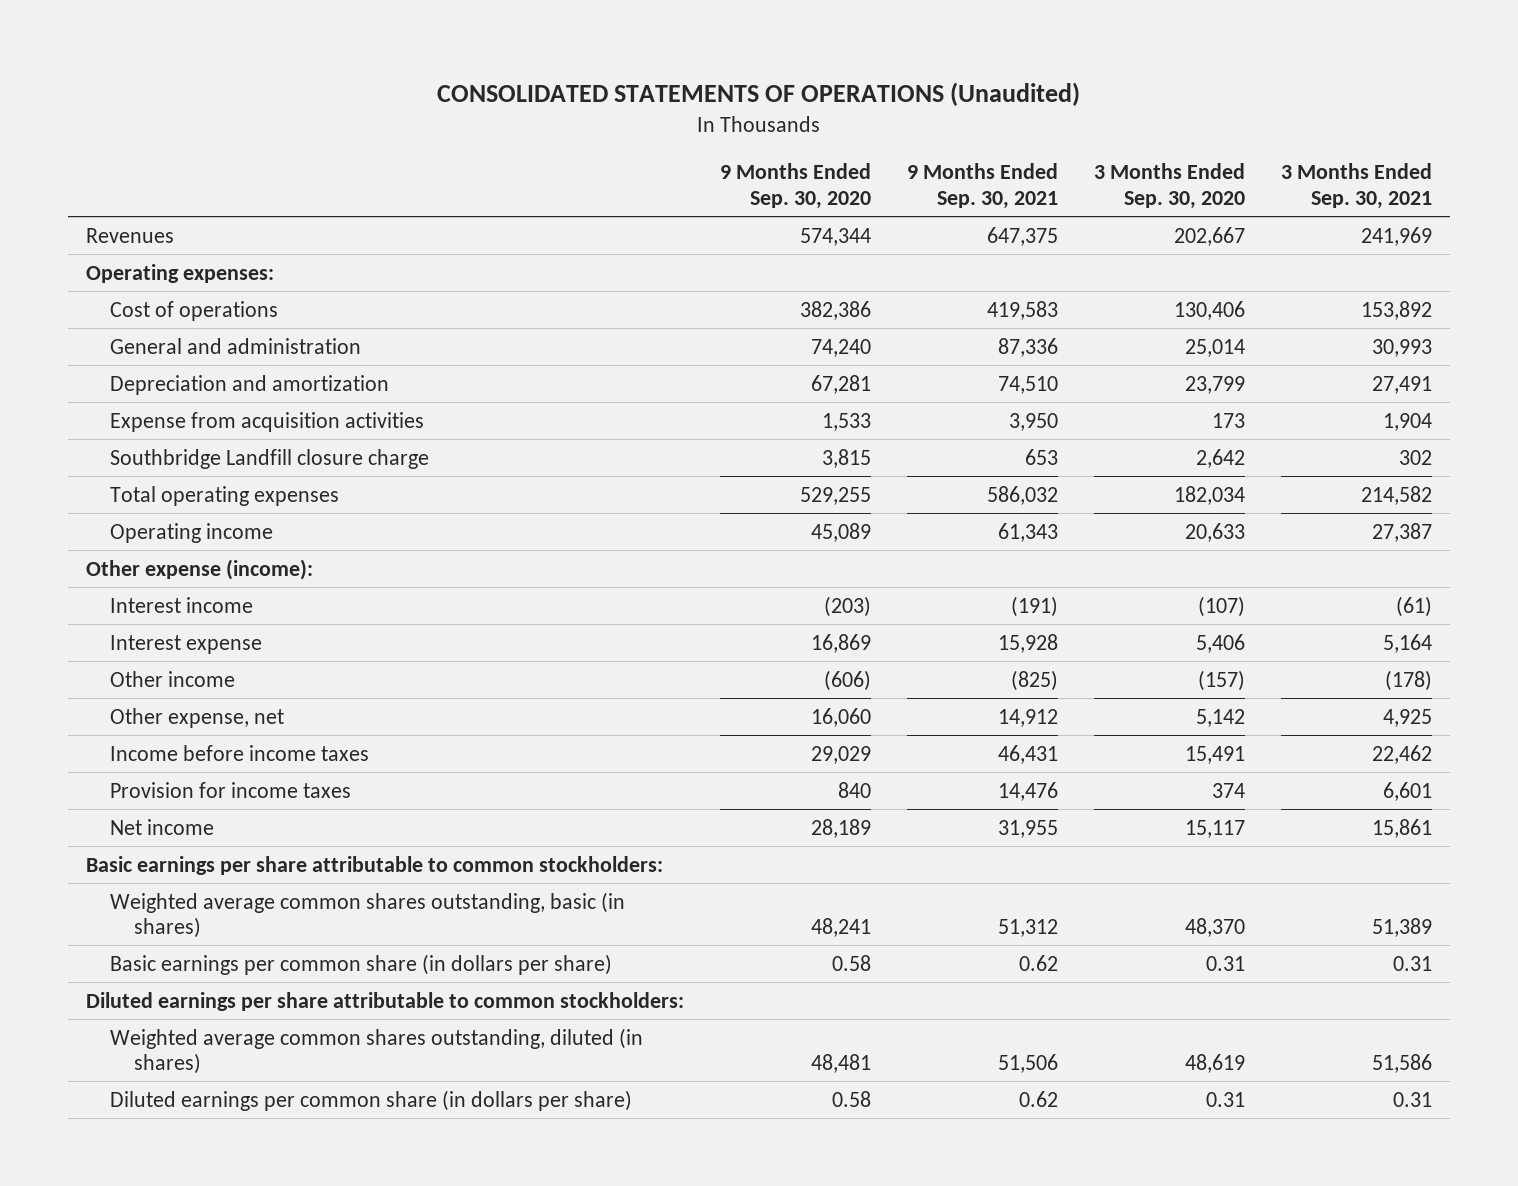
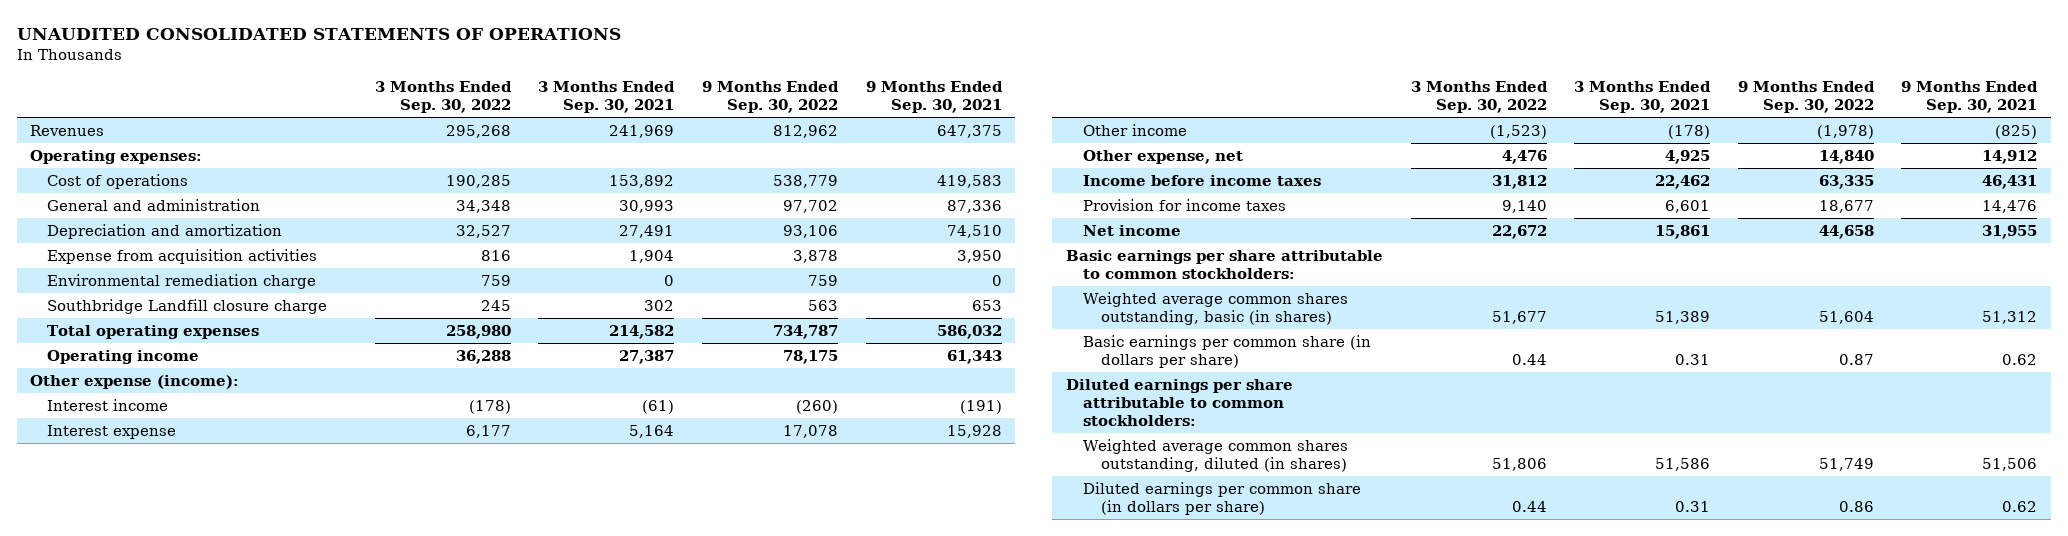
- CONSOLIDATED STATEMENTS OF OPERATIONS (Unaudited)
+ UNAUDITED CONSOLIDATED STATEMENTS OF OPERATIONS
- | 9 Months Ended Sep. 30, 2020 | 9 Months Ended Sep. 30, 2021 | 3 Months Ended Sep. 30, 2020 | 3 Months Ended Sep. 30, 2021
+ | 3 Months Ended Sep. 30, 2022 | 3 Months Ended Sep. 30, 2021 | 9 Months Ended Sep. 30, 2022 | 9 Months Ended Sep. 30, 2021
+ Environmental remediation charge | 759 | 0 | 759 | 0

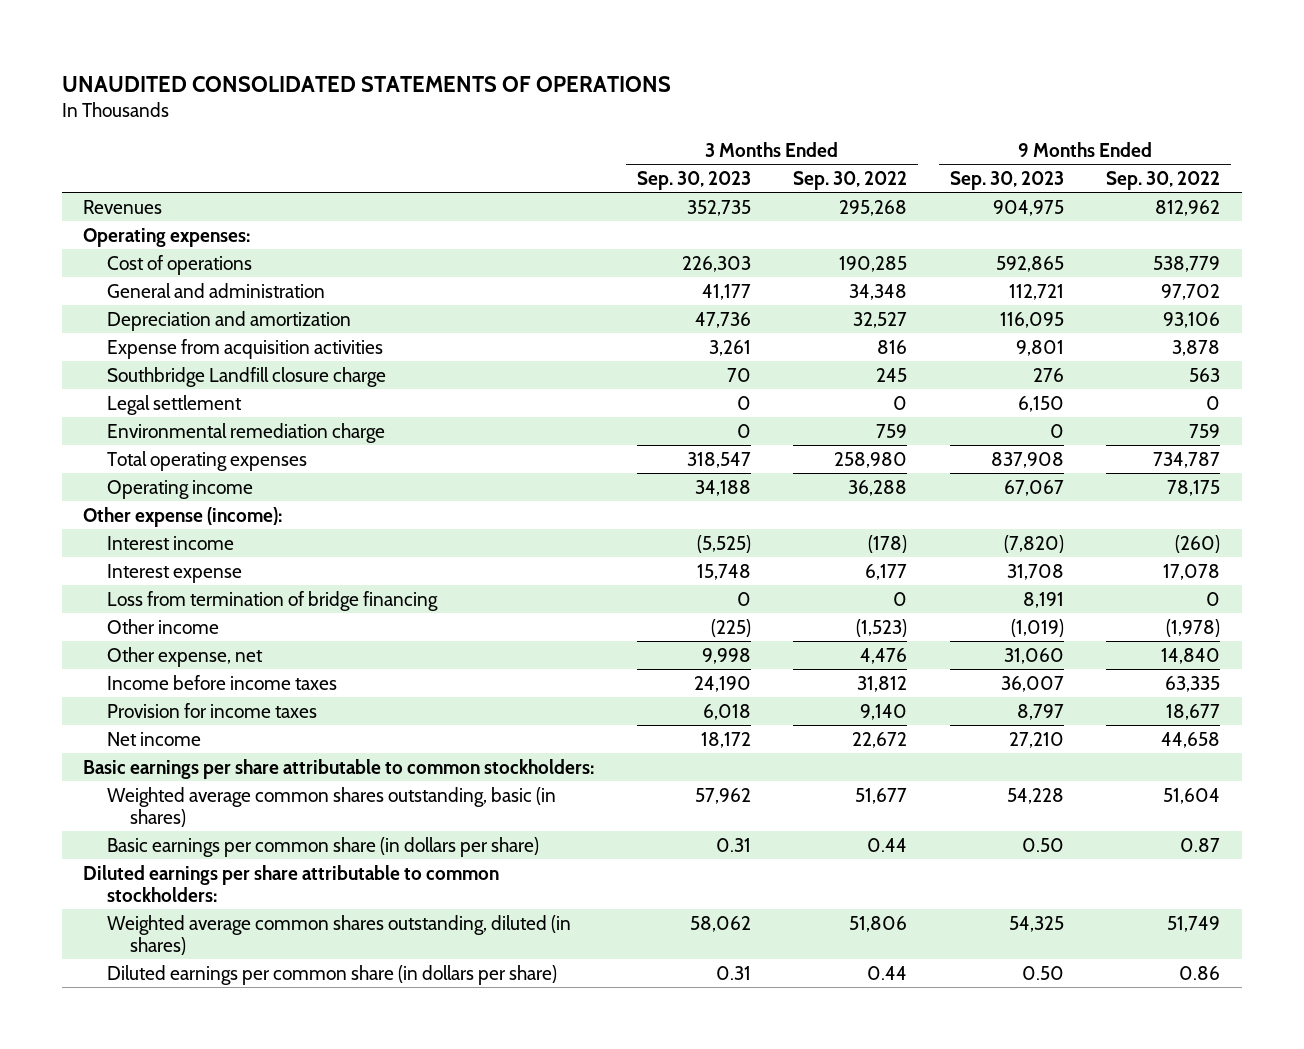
- | 3 Months Ended Sep. 30, 2022 | 3 Months Ended Sep. 30, 2021 | 9 Months Ended Sep. 30, 2022 | 9 Months Ended Sep. 30, 2021
+ | 3 Months Ended Sep. 30, 2023 | 3 Months Ended Sep. 30, 2022 | 9 Months Ended Sep. 30, 2023 | 9 Months Ended Sep. 30, 2022
+ Legal settlement | 0 | 0 | 6,150 | 0
moved down: Environmental remediation charge | 0 | 759 | 0 | 759
+ Loss from termination of bridge financing | 0 | 0 | 8,191 | 0

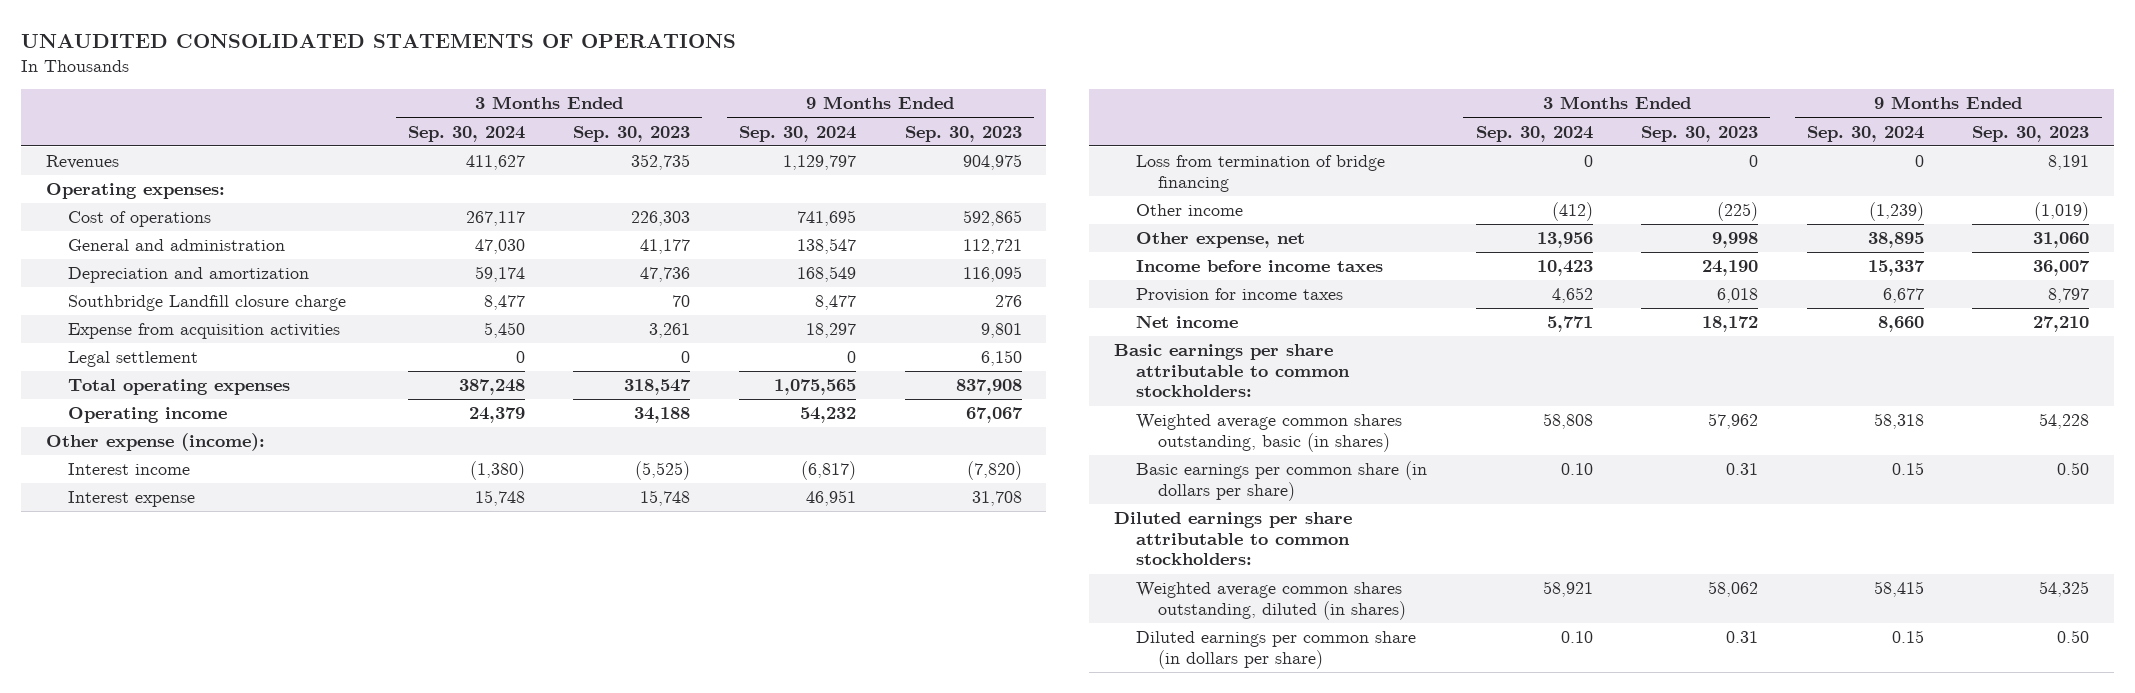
- | 3 Months Ended Sep. 30, 2023 | 3 Months Ended Sep. 30, 2022 | 9 Months Ended Sep. 30, 2023 | 9 Months Ended Sep. 30, 2022
+ | 3 Months Ended Sep. 30, 2024 | 3 Months Ended Sep. 30, 2023 | 9 Months Ended Sep. 30, 2024 | 9 Months Ended Sep. 30, 2023
moved down: Expense from acquisition activities | 5,450 | 3,261 | 18,297 | 9,801
- Environmental remediation charge | 0 | 759 | 0 | 759

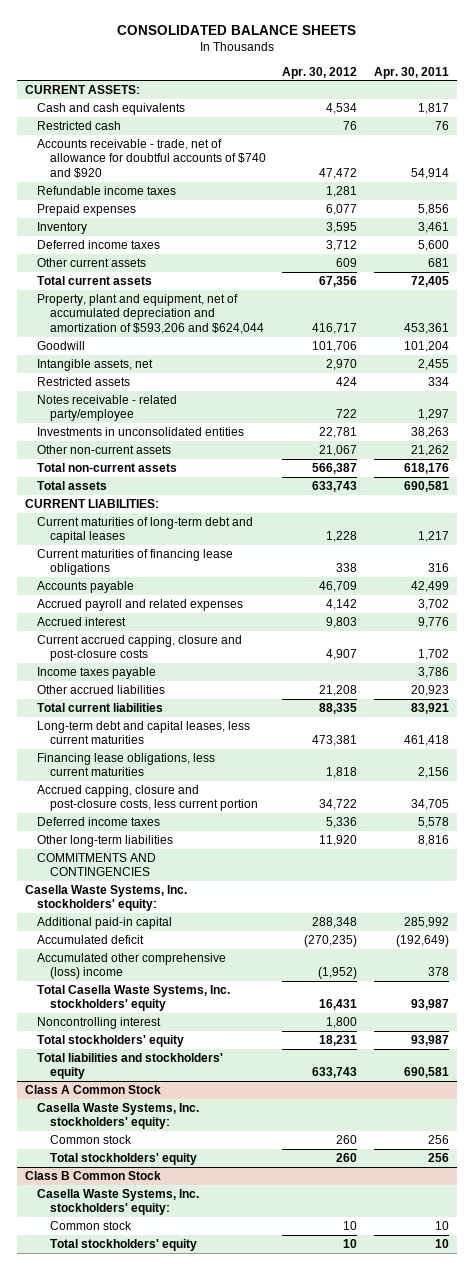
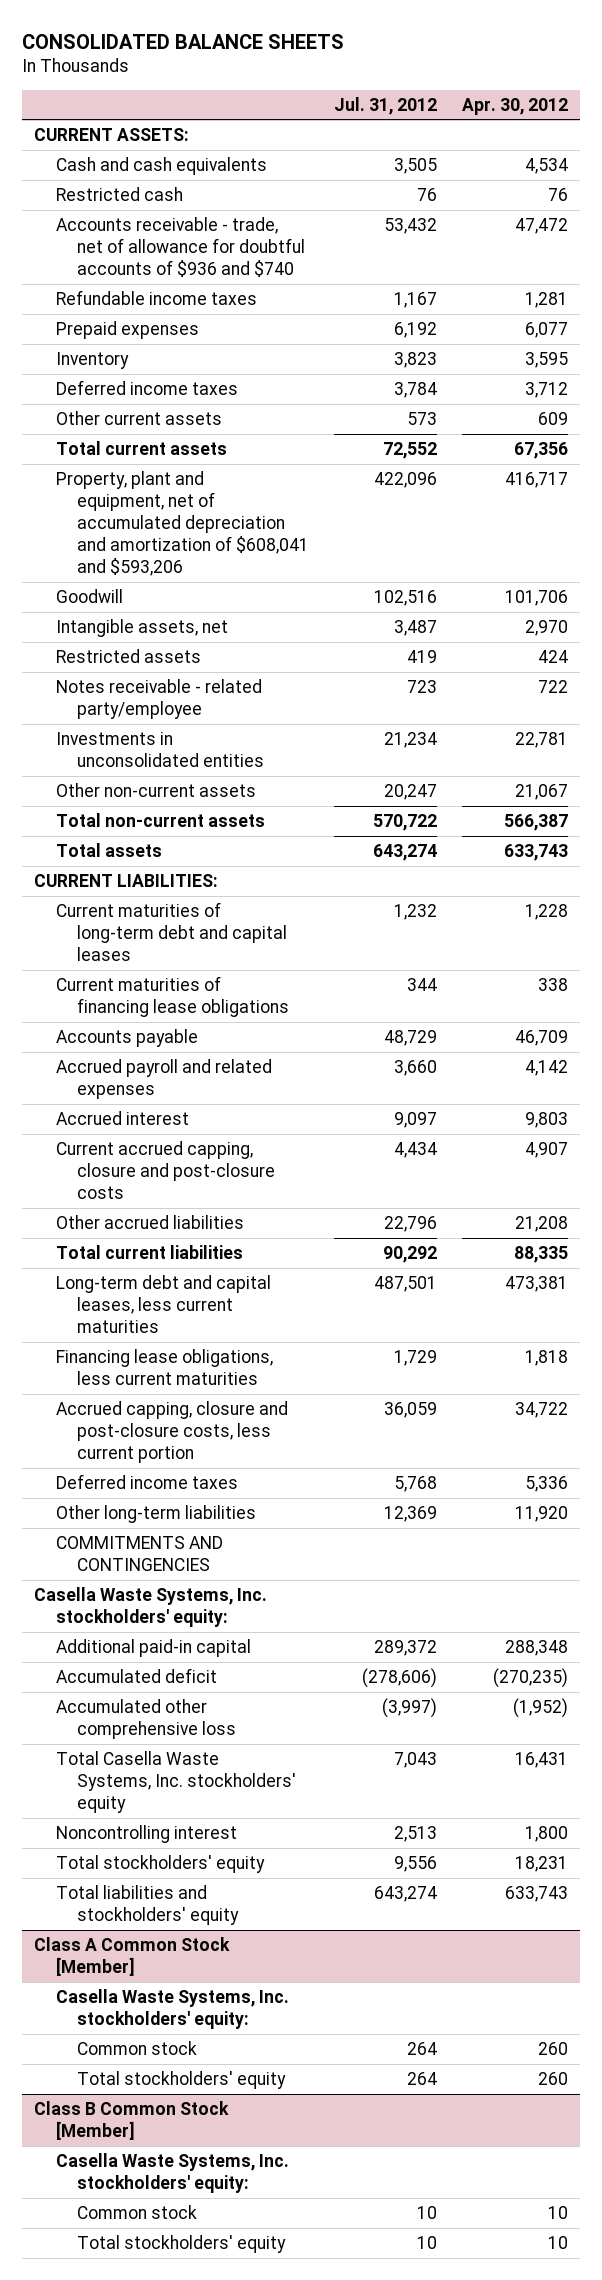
- | Apr. 30, 2012 | Apr. 30, 2011
+ | Jul. 31, 2012 | Apr. 30, 2012
- Accounts receivable - trade, net of allowance for doubtful accounts of $740 and $920 | 47,472 | 54,914
+ Accounts receivable - trade, net of allowance for doubtful accounts of $936 and $740 | 53,432 | 47,472
- Property, plant and equipment, net of accumulated depreciation and amortization of $593,206 and $624,044 | 416,717 | 453,361
+ Property, plant and equipment, net of accumulated depreciation and amortization of $608,041 and $593,206 | 422,096 | 416,717
- Income taxes payable | | 3,786
- Accumulated other comprehensive (loss) income | (1,952) | 378
+ Accumulated other comprehensive loss | (3,997) | (1,952)
- Class A Common Stock
+ Class A Common Stock [Member]
- Class B Common Stock
+ Class B Common Stock [Member]

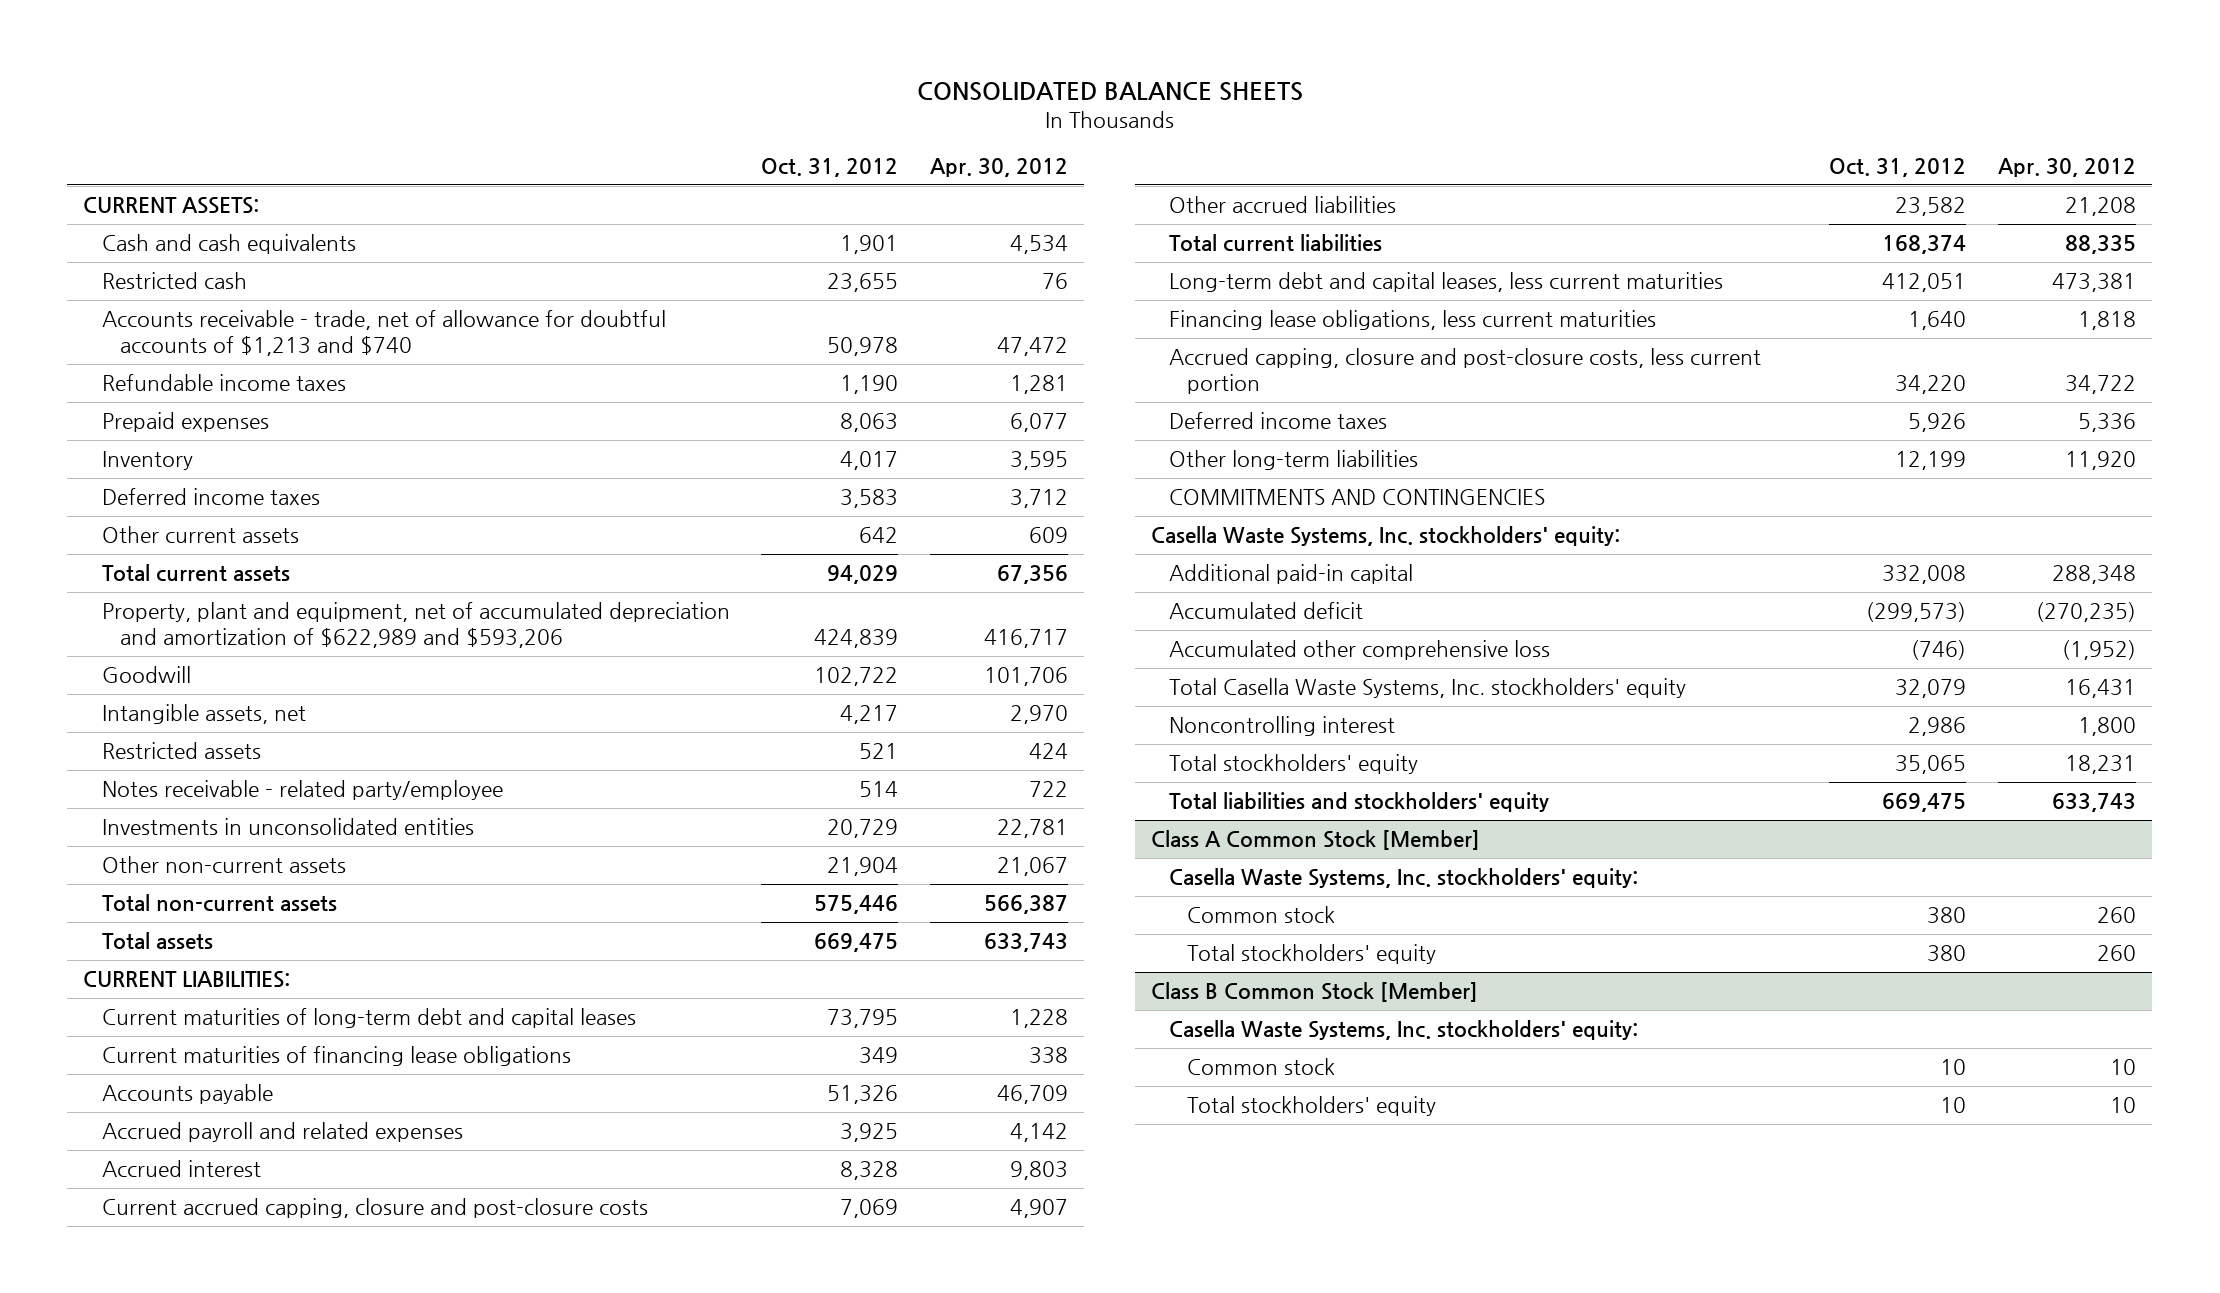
- | Jul. 31, 2012 | Apr. 30, 2012
+ | Oct. 31, 2012 | Apr. 30, 2012
- Accounts receivable - trade, net of allowance for doubtful accounts of $936 and $740 | 53,432 | 47,472
+ Accounts receivable - trade, net of allowance for doubtful accounts of $1,213 and $740 | 50,978 | 47,472
- Property, plant and equipment, net of accumulated depreciation and amortization of $608,041 and $593,206 | 422,096 | 416,717
+ Property, plant and equipment, net of accumulated depreciation and amortization of $622,989 and $593,206 | 424,839 | 416,717

